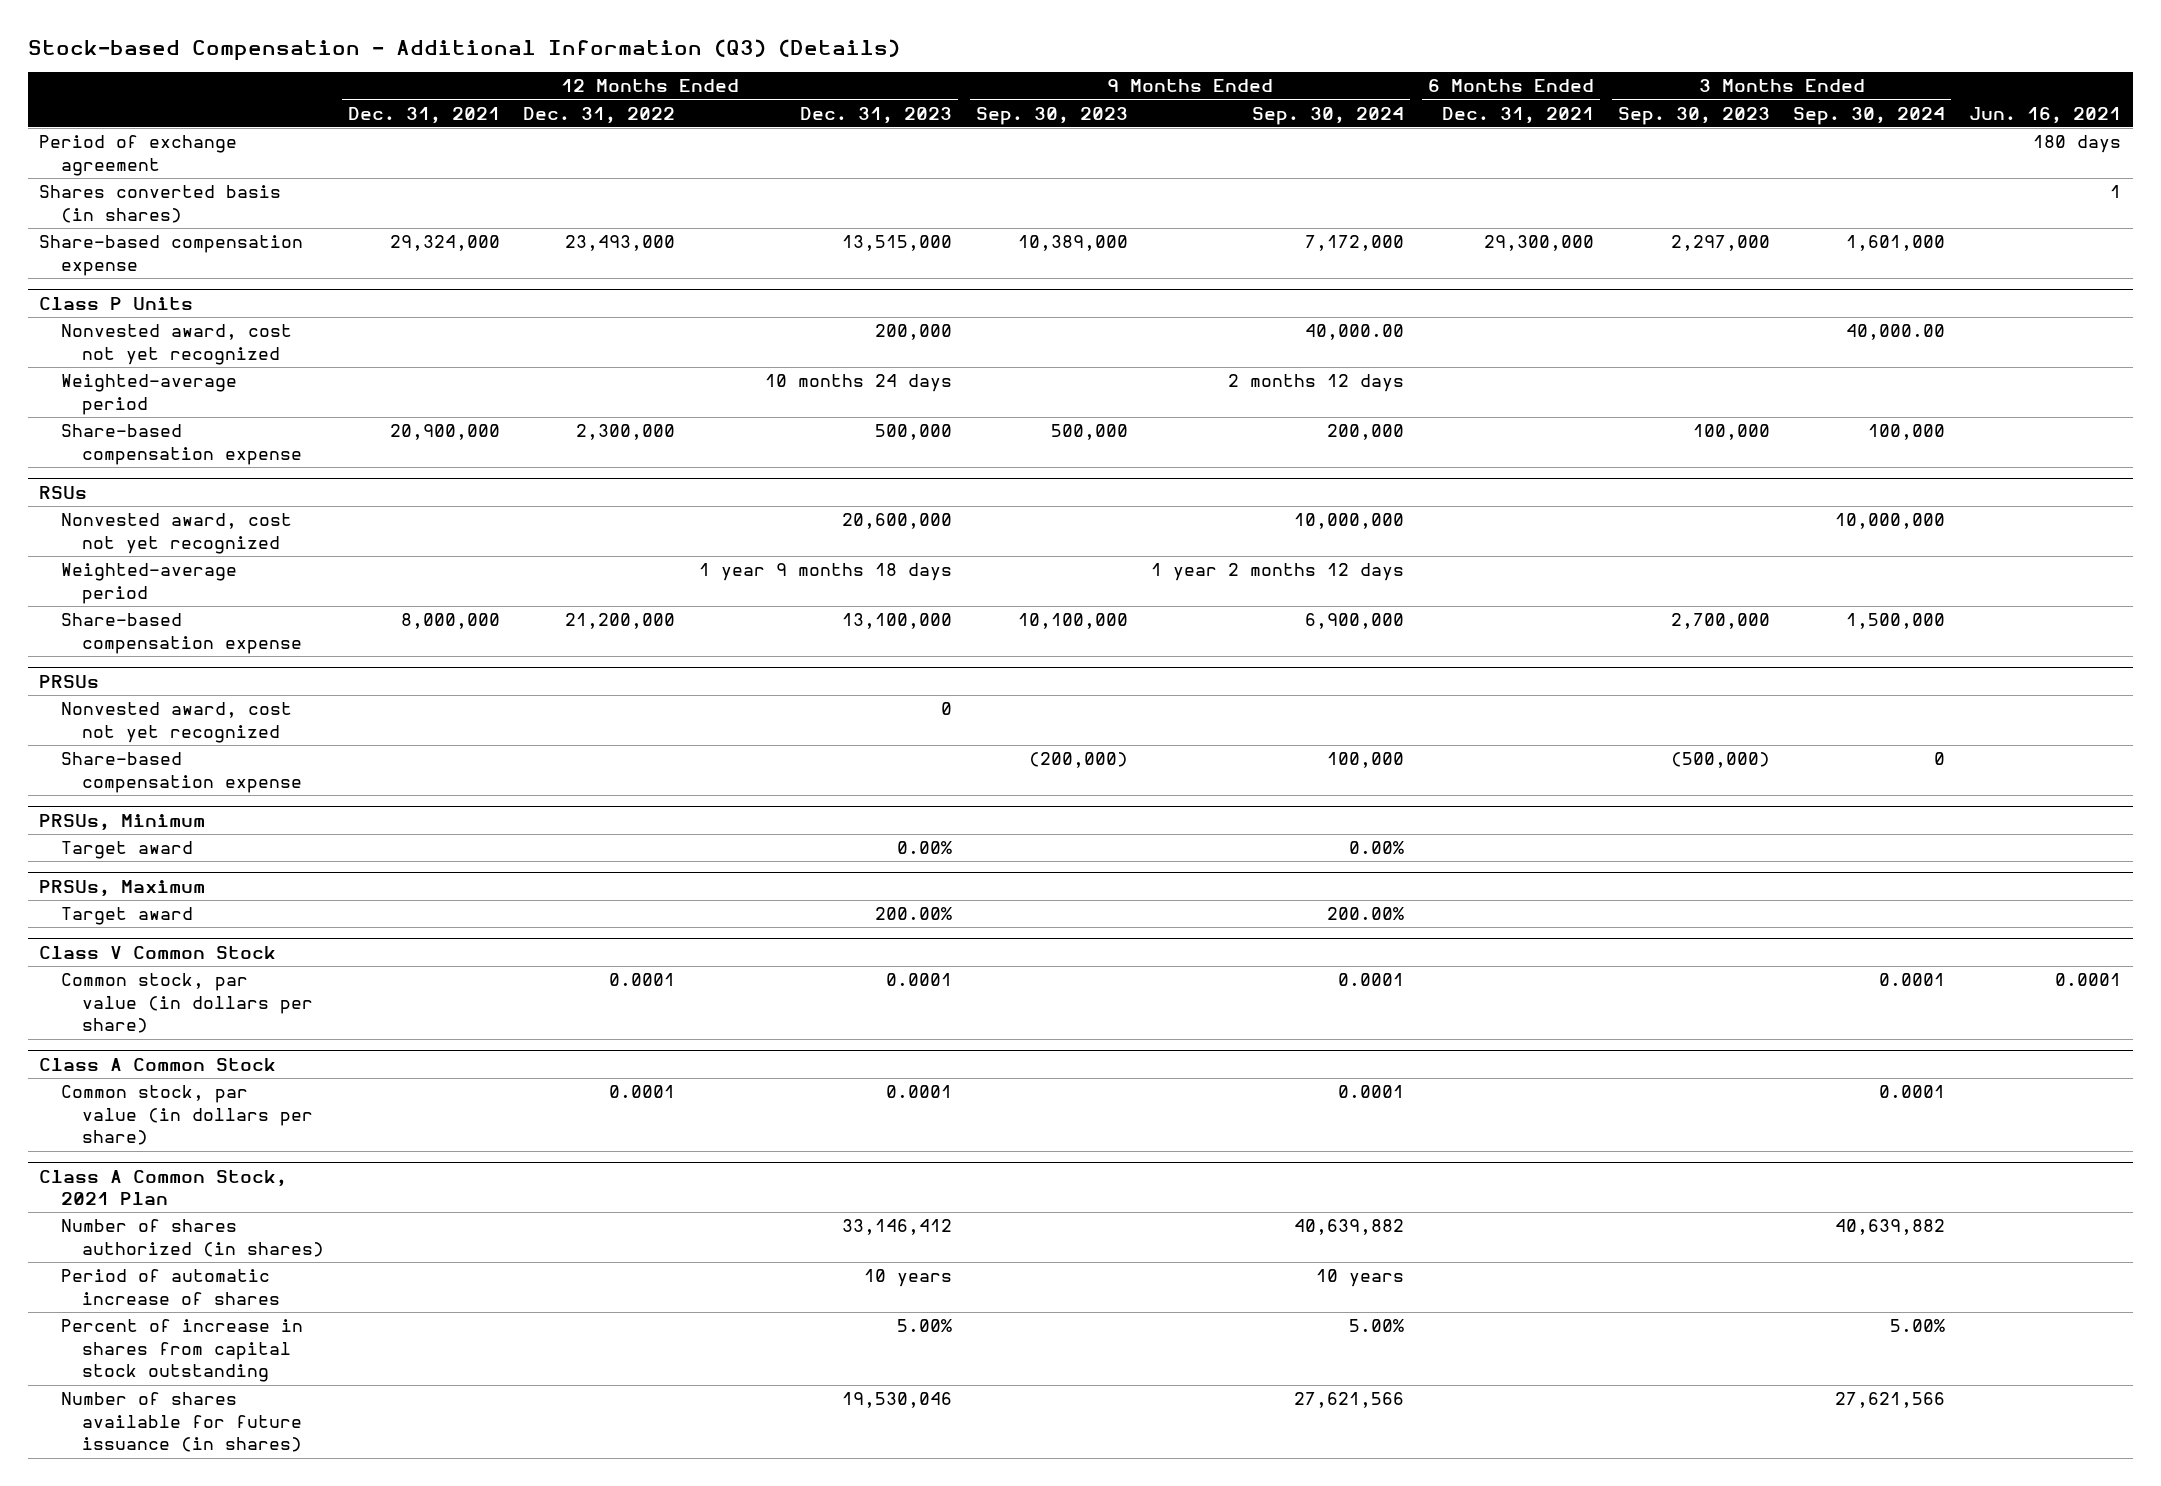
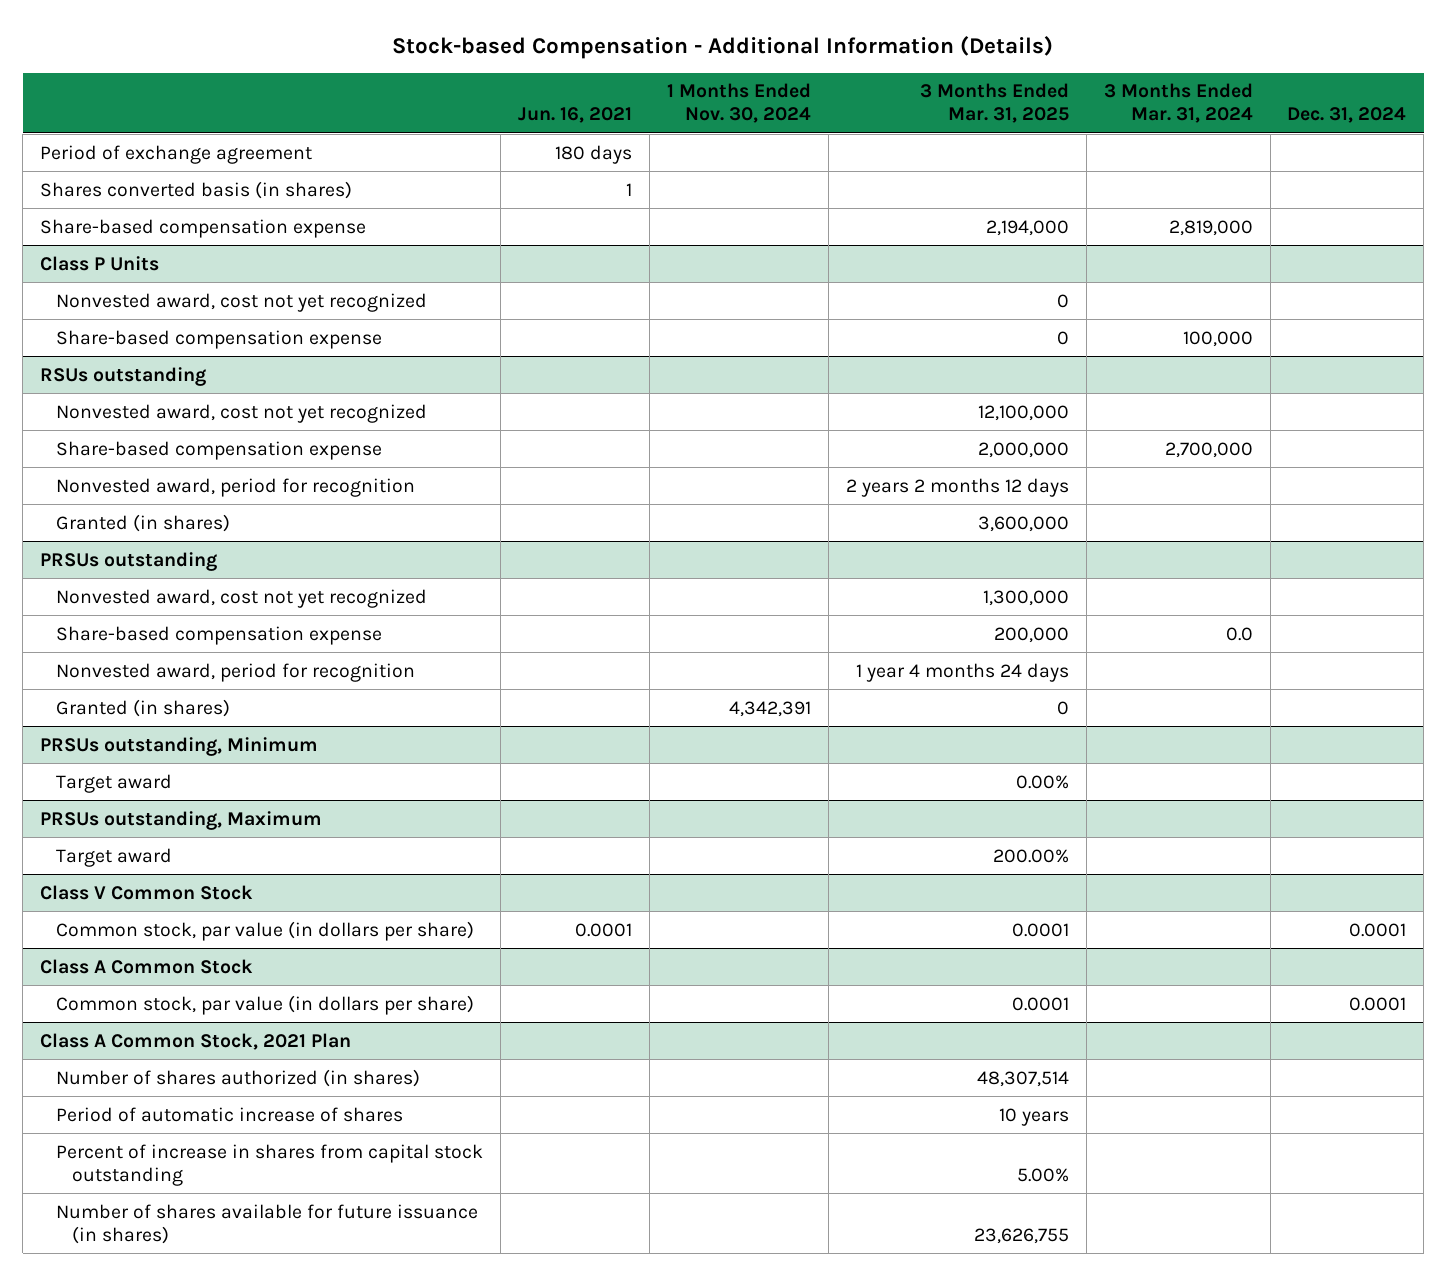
- Stock-based Compensation - Additional Information (Q3) (Details)
+ Stock-based Compensation - Additional Information (Details)
- | 12 Months Ended Dec. 31, 2021 | 12 Months Ended Dec. 31, 2022 | 12 Months Ended Dec. 31, 2023 | 9 Months Ended Sep. 30, 2023 | 9 Months Ended Sep. 30, 2024 | 6 Months Ended Dec. 31, 2021 | 3 Months Ended Sep. 30, 2023 | 3 Months Ended Sep. 30, 2024 | Jun. 16, 2021
+ | Jun. 16, 2021 | 1 Months Ended Nov. 30, 2024 | 3 Months Ended Mar. 31, 2025 | 3 Months Ended Mar. 31, 2024 | Dec. 31, 2024
@ Class P Units
- Weighted-average period | | | 10 months 24 days | | 2 months 12 days | | | |
- RSUs
+ RSUs outstanding
- Weighted-average period | | | 1 year 9 months 18 days | | 1 year 2 months 12 days | | | |
- PRSUs
+ Nonvested award, period for recognition | | | 2 years 2 months 12 days | |
+ Granted (in shares) | | | 3,600,000 | |
+ PRSUs outstanding
- PRSUs, Minimum
+ Nonvested award, period for recognition | | | 1 year 4 months 24 days | |
+ Granted (in shares) | | 4,342,391 | 0 | |
+ PRSUs outstanding, Minimum
- PRSUs, Maximum
+ PRSUs outstanding, Maximum

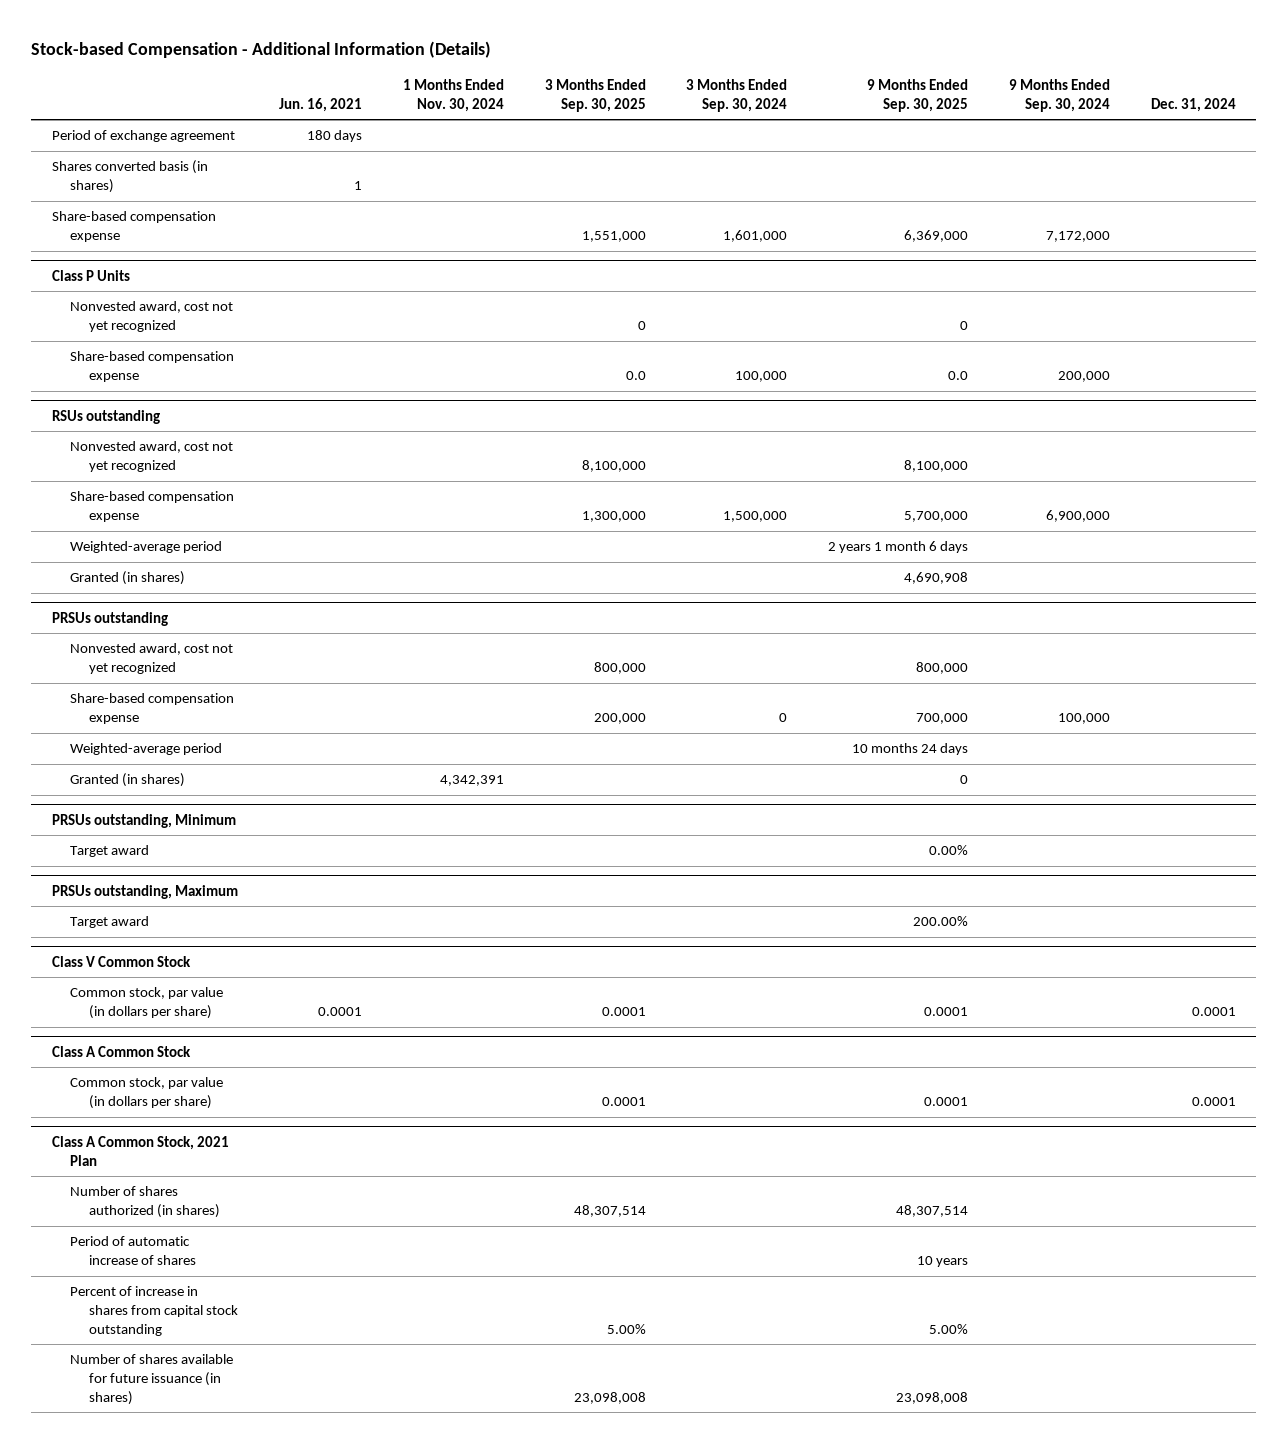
- | Jun. 16, 2021 | 1 Months Ended Nov. 30, 2024 | 3 Months Ended Mar. 31, 2025 | 3 Months Ended Mar. 31, 2024 | Dec. 31, 2024
+ | Jun. 16, 2021 | 1 Months Ended Nov. 30, 2024 | 3 Months Ended Sep. 30, 2025 | 3 Months Ended Sep. 30, 2024 | 9 Months Ended Sep. 30, 2025 | 9 Months Ended Sep. 30, 2024 | Dec. 31, 2024
@ RSUs outstanding
- Nonvested award, period for recognition | | | 2 years 2 months 12 days | |
+ Weighted-average period | | | | | 2 years 1 month 6 days | |
@ PRSUs outstanding
- Nonvested award, period for recognition | | | 1 year 4 months 24 days | |
+ Weighted-average period | | | | | 10 months 24 days | |

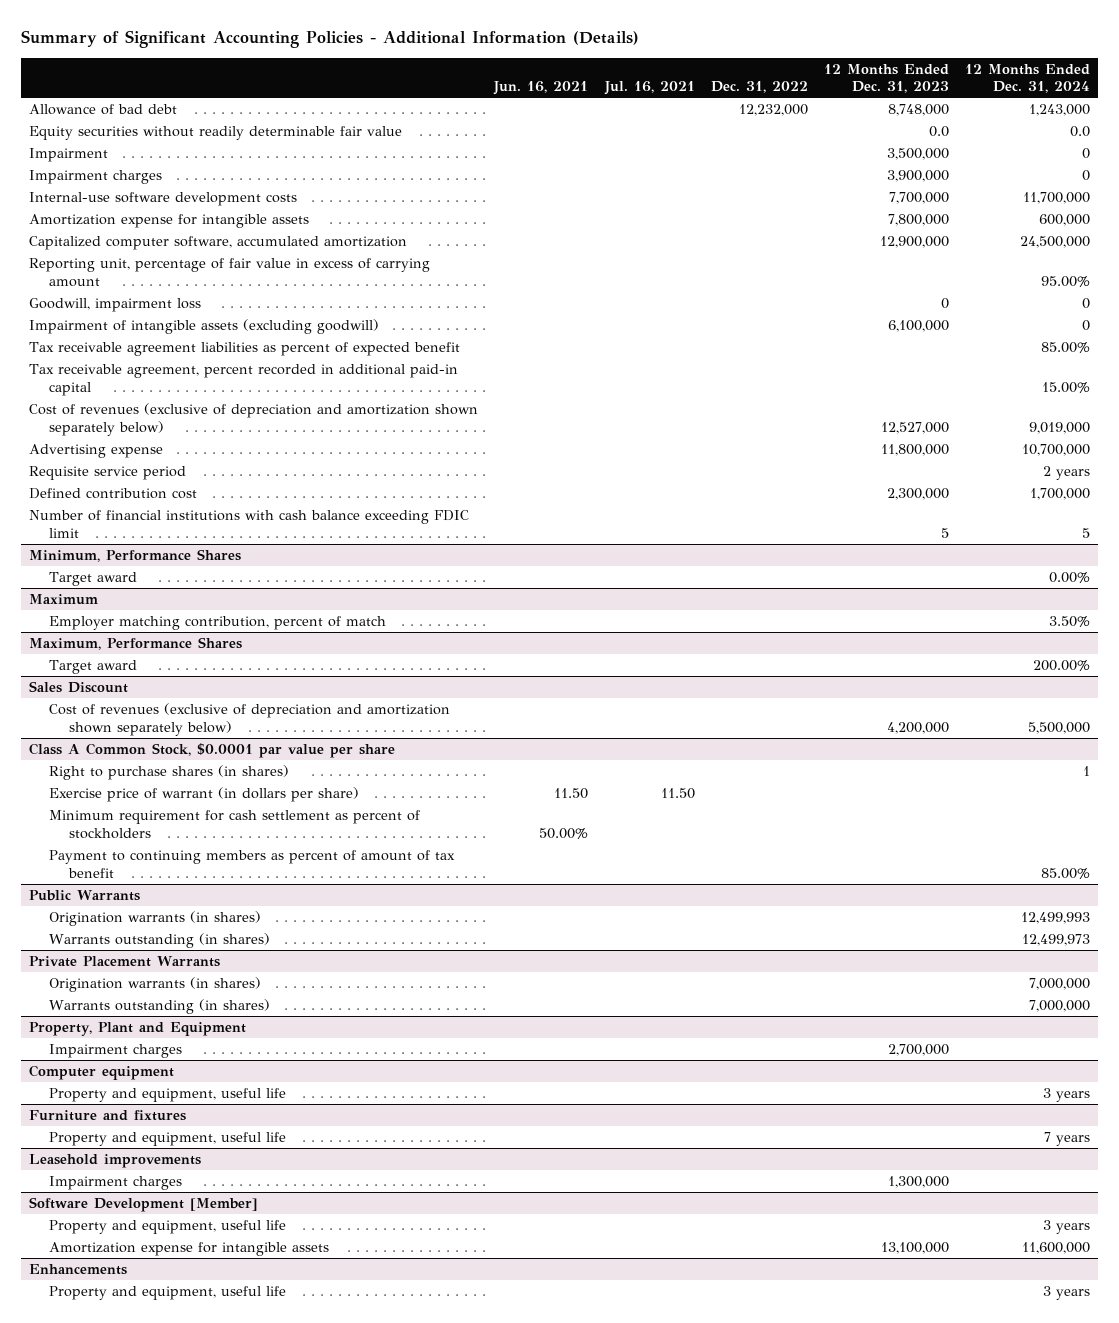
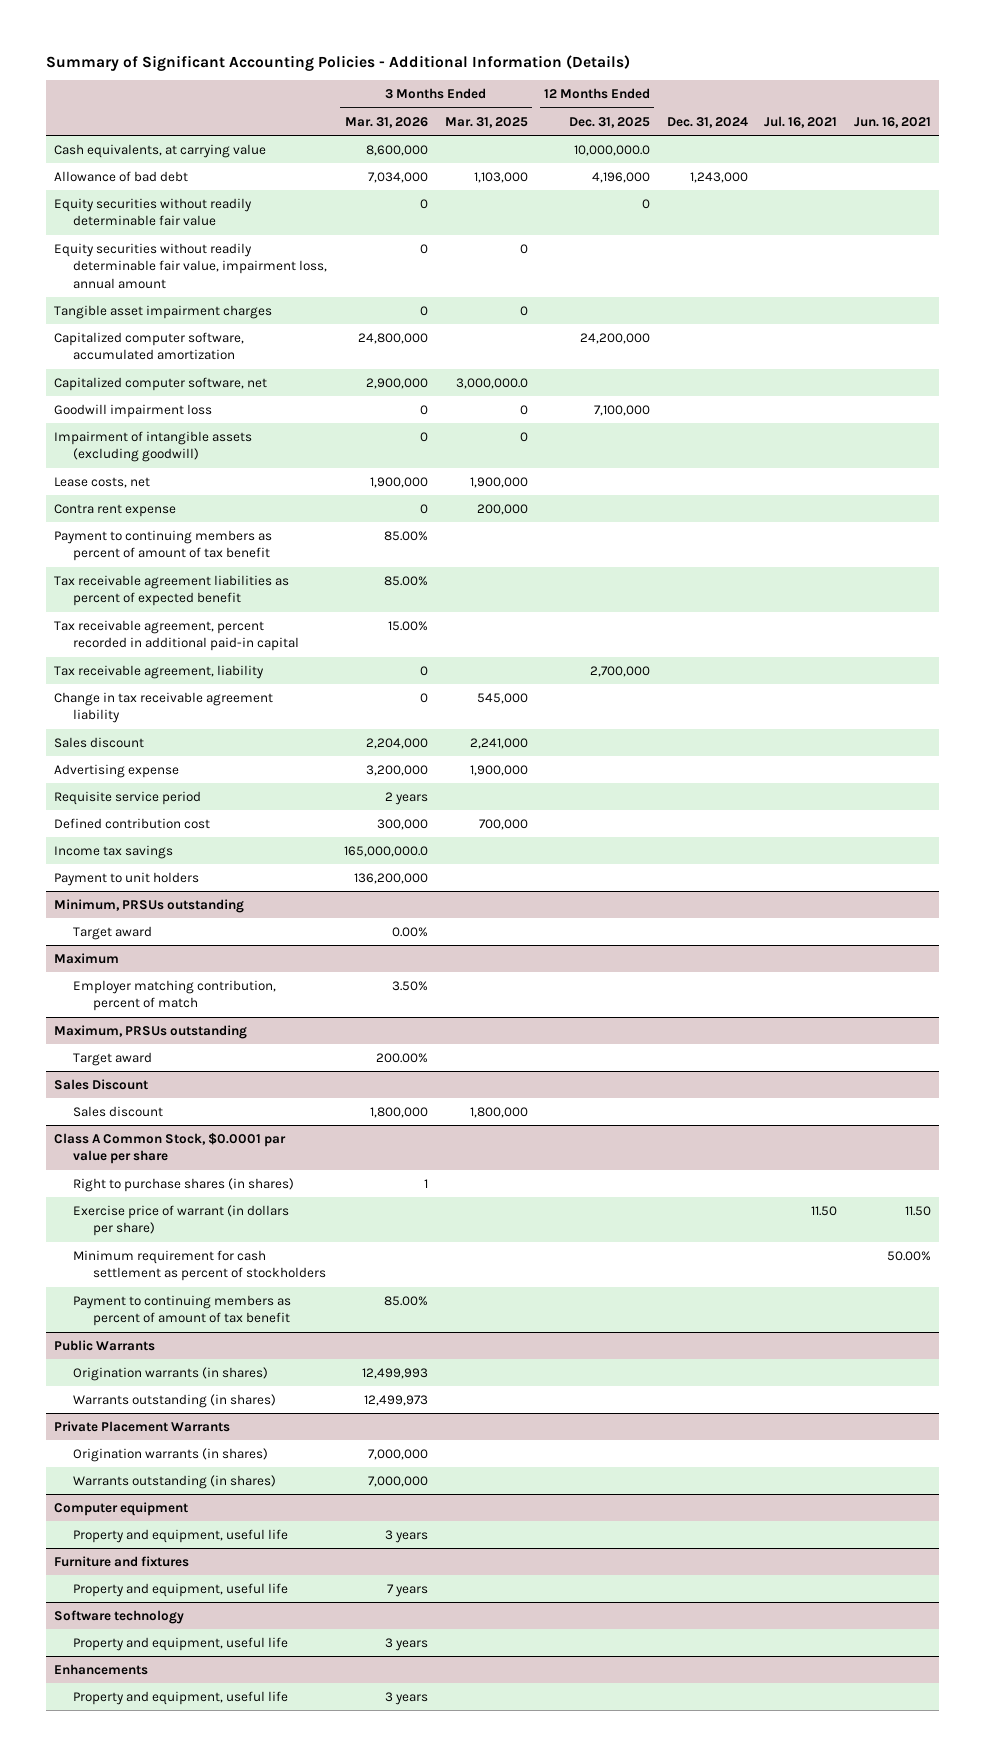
- | Jun. 16, 2021 | Jul. 16, 2021 | Dec. 31, 2022 | 12 Months Ended Dec. 31, 2023 | 12 Months Ended Dec. 31, 2024
+ | 3 Months Ended Mar. 31, 2026 | 3 Months Ended Mar. 31, 2025 | 12 Months Ended Dec. 31, 2025 | Dec. 31, 2024 | Jul. 16, 2021 | Jun. 16, 2021
+ Cash equivalents, at carrying value | 8,600,000 | | 10,000,000.0 | | |
- Impairment | | | | 3,500,000 | 0
- Impairment charges | | | | 3,900,000 | 0
- Internal-use software development costs | | | | 7,700,000 | 11,700,000
- Amortization expense for intangible assets | | | | 7,800,000 | 600,000
+ Equity securities without readily determinable fair value, impairment loss, annual amount | 0 | 0 | | | |
+ Tangible asset impairment charges | 0 | 0 | | | |
- Reporting unit, percentage of fair value in excess of carrying amount | | | | | 95.00%
- Goodwill, impairment loss | | | | 0 | 0
+ Capitalized computer software, net | 2,900,000 | 3,000,000.0 | | | |
+ Goodwill impairment loss | 0 | 0 | 7,100,000 | | |
+ Lease costs, net | 1,900,000 | 1,900,000 | | | |
+ Contra rent expense | 0 | 200,000 | | | |
+ Payment to continuing members as percent of amount of tax benefit | 85.00% | | | | |
- Cost of revenues (exclusive of depreciation and amortization shown separately below) | | | | 12,527,000 | 9,019,000
+ Tax receivable agreement, liability | 0 | | 2,700,000 | | |
+ Change in tax receivable agreement liability | 0 | 545,000 | | | |
+ Sales discount | 2,204,000 | 2,241,000 | | | |
- Number of financial institutions with cash balance exceeding FDIC limit | | | | 5 | 5
- Minimum, Performance Shares
- Target award | | | | | 0.00%
+ Income tax savings | 165,000,000.0 | | | | |
+ Payment to unit holders | 136,200,000 | | | | |
+ Minimum, PRSUs outstanding
+ Target award | 0.00% | | | | |
- Maximum, Performance Shares
- Target award | | | | | 200.00%
+ Maximum, PRSUs outstanding
+ Target award | 200.00% | | | | |
@ Sales Discount
- Cost of revenues (exclusive of depreciation and amortization shown separately below) | | | | 4,200,000 | 5,500,000
+ Sales discount | 1,800,000 | 1,800,000 | | | |
- Property, Plant and Equipment
- Impairment charges | | | | 2,700,000 |
- Leasehold improvements
- Impairment charges | | | | 1,300,000 |
- Software Development [Member]
+ Software technology
- Amortization expense for intangible assets | | | | 13,100,000 | 11,600,000

